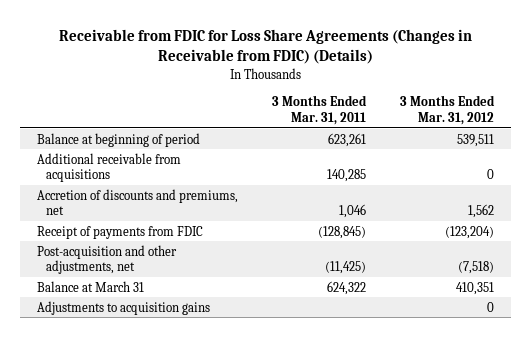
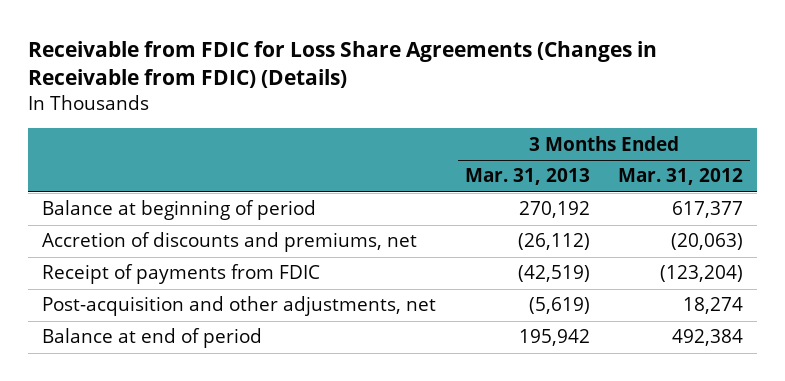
- | 3 Months Ended Mar. 31, 2011 | 3 Months Ended Mar. 31, 2012
+ | 3 Months Ended Mar. 31, 2013 | 3 Months Ended Mar. 31, 2012
- Balance at beginning of period | 623,261 | 539,511
- Additional receivable from acquisitions | 140,285 | 0
- Accretion of discounts and premiums, net | 1,046 | 1,562
+ Balance at beginning of period | 270,192 | 617,377
+ Accretion of discounts and premiums, net | (26,112) | (20,063)
- Post-acquisition and other adjustments, net | (11,425) | (7,518)
- Balance at March 31 | 624,322 | 410,351
- Adjustments to acquisition gains | | 0
+ Post-acquisition and other adjustments, net | (5,619) | 18,274
+ Balance at end of period | 195,942 | 492,384

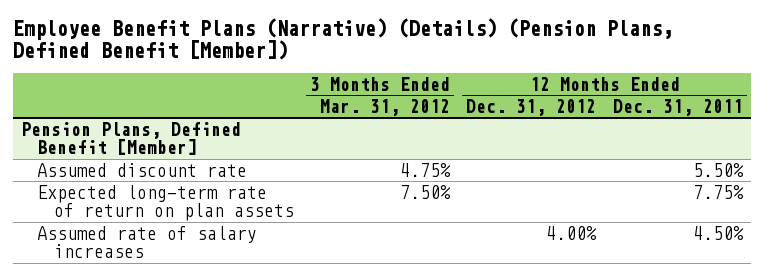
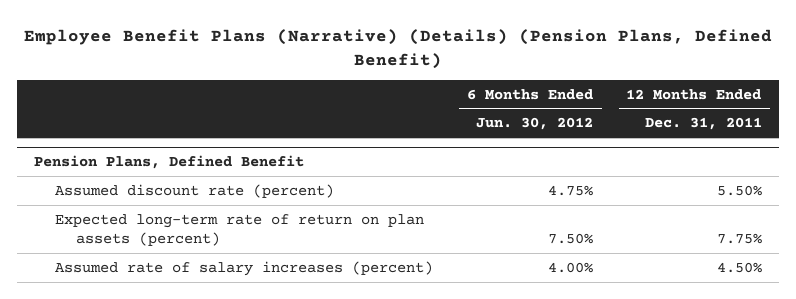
- Employee Benefit Plans (Narrative) (Details) (Pension Plans, Defined Benefit [Member])
+ Employee Benefit Plans (Narrative) (Details) (Pension Plans, Defined Benefit)
- | 3 Months Ended Mar. 31, 2012 | 12 Months Ended Dec. 31, 2012 | 12 Months Ended Dec. 31, 2011
+ | 6 Months Ended Jun. 30, 2012 | 12 Months Ended Dec. 31, 2011
- Pension Plans, Defined Benefit [Member]
- Assumed discount rate | 4.75% | | 5.50%
- Expected long-term rate of return on plan assets | 7.50% | | 7.75%
- Assumed rate of salary increases | | 4.00% | 4.50%
+ Pension Plans, Defined Benefit
+ Assumed discount rate (percent) | 4.75% | 5.50%
+ Expected long-term rate of return on plan assets (percent) | 7.50% | 7.75%
+ Assumed rate of salary increases (percent) | 4.00% | 4.50%

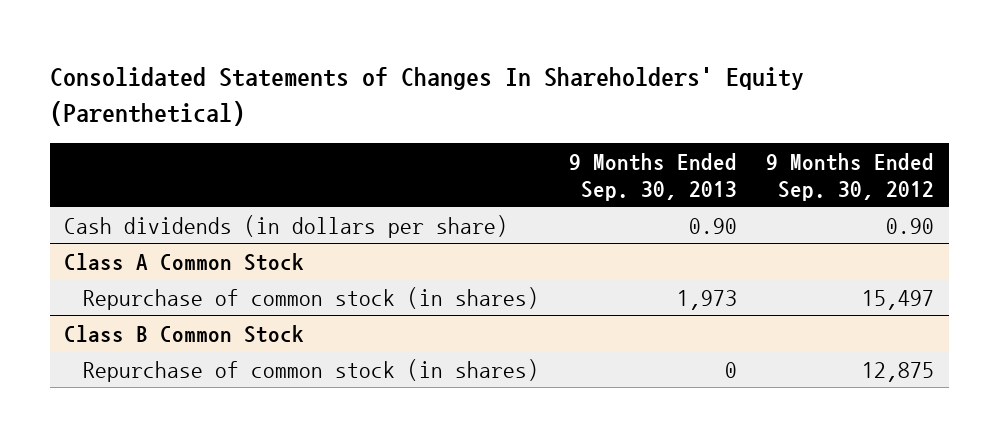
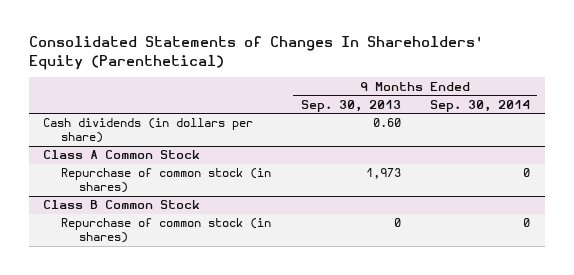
- | 9 Months Ended Sep. 30, 2013 | 9 Months Ended Sep. 30, 2012
+ | 9 Months Ended Sep. 30, 2013 | 9 Months Ended Sep. 30, 2014
- Cash dividends (in dollars per share) | 0.90 | 0.90
+ Cash dividends (in dollars per share) | 0.60 |

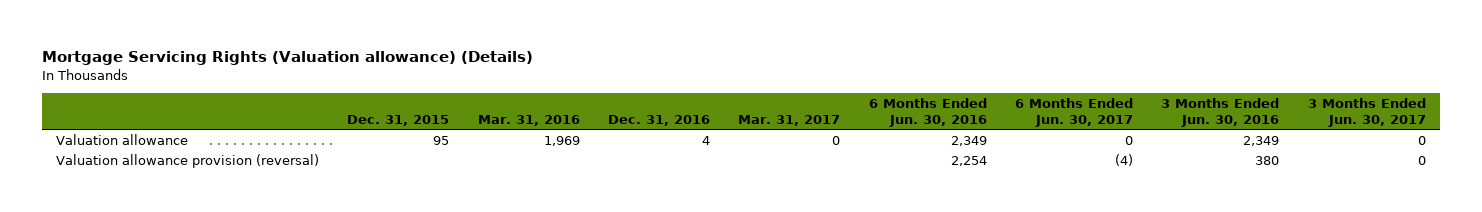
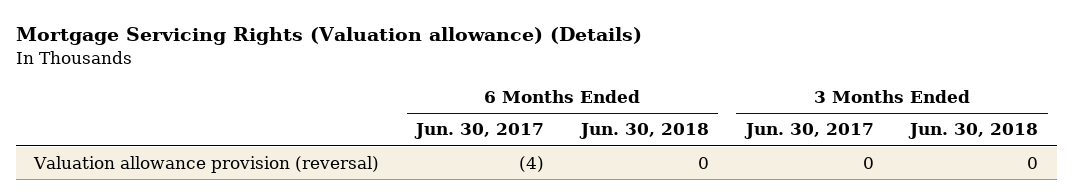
- | Dec. 31, 2015 | Mar. 31, 2016 | Dec. 31, 2016 | Mar. 31, 2017 | 6 Months Ended Jun. 30, 2016 | 6 Months Ended Jun. 30, 2017 | 3 Months Ended Jun. 30, 2016 | 3 Months Ended Jun. 30, 2017
+ | 6 Months Ended Jun. 30, 2017 | 6 Months Ended Jun. 30, 2018 | 3 Months Ended Jun. 30, 2017 | 3 Months Ended Jun. 30, 2018
- Valuation allowance | 95 | 1,969 | 4 | 0 | 2,349 | 0 | 2,349 | 0

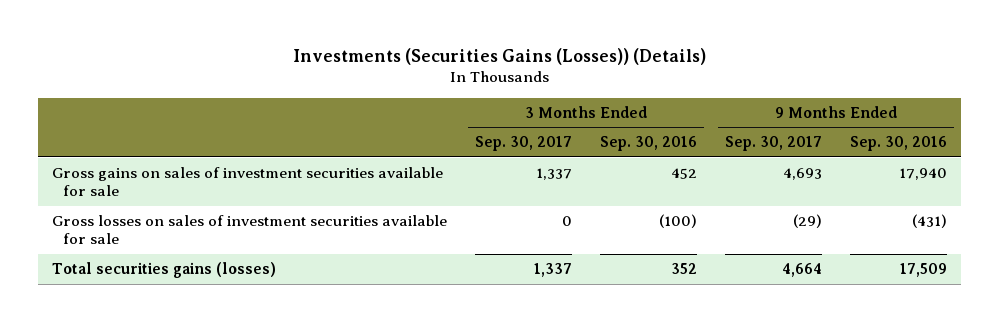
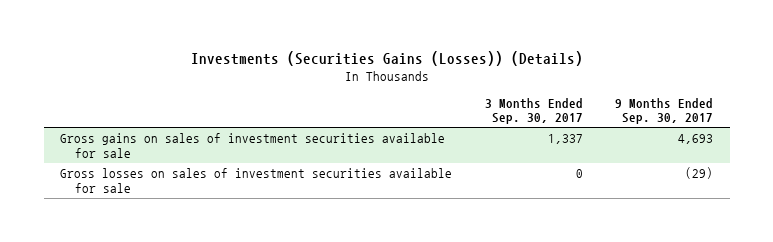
- | 3 Months Ended Sep. 30, 2017 | 3 Months Ended Sep. 30, 2016 | 9 Months Ended Sep. 30, 2017 | 9 Months Ended Sep. 30, 2016
+ | 3 Months Ended Sep. 30, 2017 | 9 Months Ended Sep. 30, 2017
- Total securities gains (losses) | 1,337 | 352 | 4,664 | 17,509

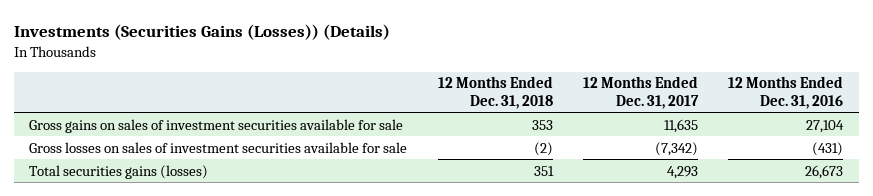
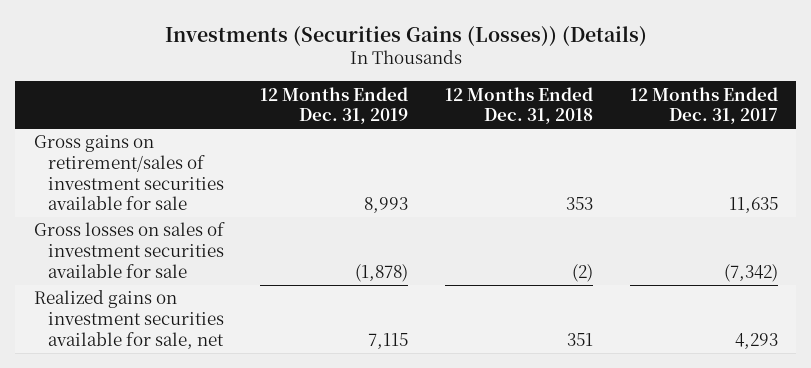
- | 12 Months Ended Dec. 31, 2018 | 12 Months Ended Dec. 31, 2017 | 12 Months Ended Dec. 31, 2016
+ | 12 Months Ended Dec. 31, 2019 | 12 Months Ended Dec. 31, 2018 | 12 Months Ended Dec. 31, 2017
- Gross gains on sales of investment securities available for sale | 353 | 11,635 | 27,104
+ Gross gains on retirement/sales of investment securities available for sale | 8,993 | 353 | 11,635
- Total securities gains (losses) | 351 | 4,293 | 26,673
+ Realized gains on investment securities available for sale, net | 7,115 | 351 | 4,293

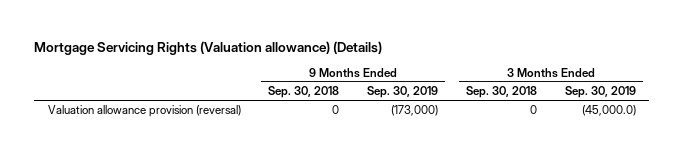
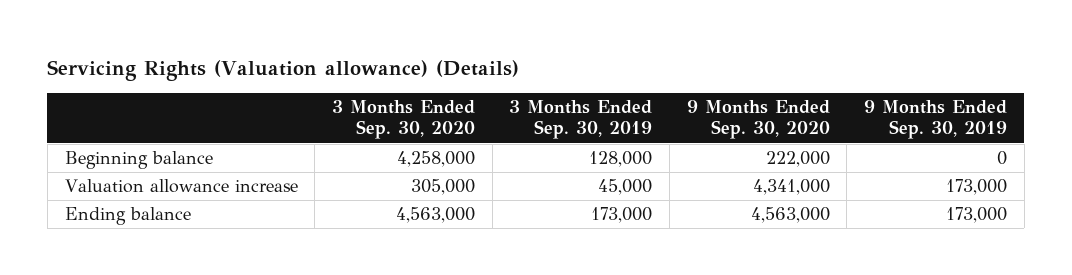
- Mortgage Servicing Rights (Valuation allowance) (Details)
+ Servicing Rights (Valuation allowance) (Details)
- | 9 Months Ended Sep. 30, 2018 | 9 Months Ended Sep. 30, 2019 | 3 Months Ended Sep. 30, 2018 | 3 Months Ended Sep. 30, 2019
+ | 3 Months Ended Sep. 30, 2020 | 3 Months Ended Sep. 30, 2019 | 9 Months Ended Sep. 30, 2020 | 9 Months Ended Sep. 30, 2019
- Valuation allowance provision (reversal) | 0 | (173,000) | 0 | (45,000.0)
+ Beginning balance | 4,258,000 | 128,000 | 222,000 | 0
+ Valuation allowance increase | 305,000 | 45,000 | 4,341,000 | 173,000
+ Ending balance | 4,563,000 | 173,000 | 4,563,000 | 173,000

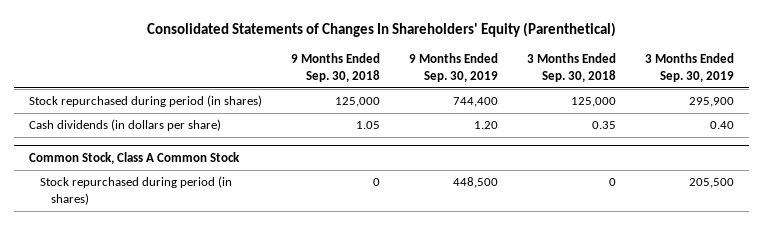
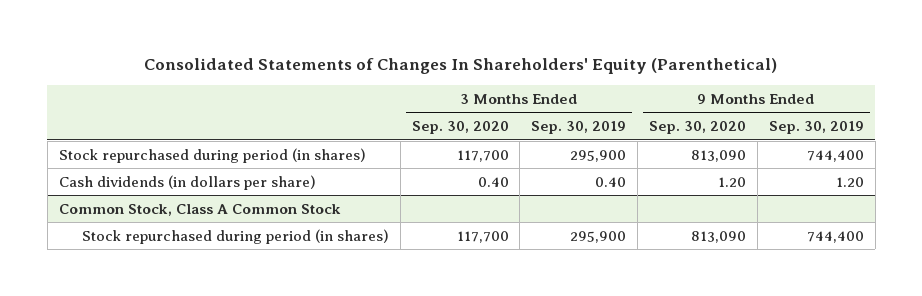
- | 9 Months Ended Sep. 30, 2018 | 9 Months Ended Sep. 30, 2019 | 3 Months Ended Sep. 30, 2018 | 3 Months Ended Sep. 30, 2019
+ | 3 Months Ended Sep. 30, 2020 | 3 Months Ended Sep. 30, 2019 | 9 Months Ended Sep. 30, 2020 | 9 Months Ended Sep. 30, 2019
@ Common Stock, Class A Common Stock
- Stock repurchased during period (in shares) | 0 | 448,500 | 0 | 205,500
+ Stock repurchased during period (in shares) | 117,700 | 295,900 | 813,090 | 744,400

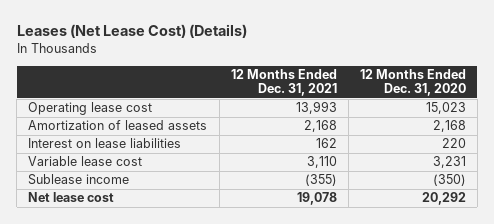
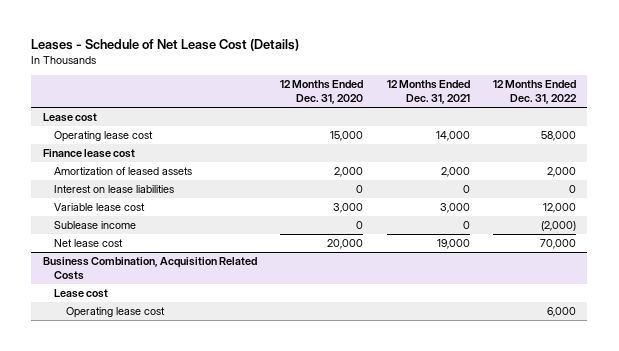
- Leases (Net Lease Cost) (Details)
+ Leases - Schedule of Net Lease Cost (Details)
- | 12 Months Ended Dec. 31, 2021 | 12 Months Ended Dec. 31, 2020
+ | 12 Months Ended Dec. 31, 2020 | 12 Months Ended Dec. 31, 2021 | 12 Months Ended Dec. 31, 2022
- Operating lease cost | 13,993 | 15,023
- Amortization of leased assets | 2,168 | 2,168
- Interest on lease liabilities | 162 | 220
- Variable lease cost | 3,110 | 3,231
- Sublease income | (355) | (350)
- Net lease cost | 19,078 | 20,292
+ Lease cost
+ Operating lease cost | 15,000 | 14,000 | 58,000
+ Finance lease cost
+ Amortization of leased assets | 2,000 | 2,000 | 2,000
+ Interest on lease liabilities | 0 | 0 | 0
+ Variable lease cost | 3,000 | 3,000 | 12,000
+ Sublease income | 0 | 0 | (2,000)
+ Net lease cost | 20,000 | 19,000 | 70,000
+ Business Combination, Acquisition Related Costs
+ Lease cost
+ Operating lease cost | | | 6,000

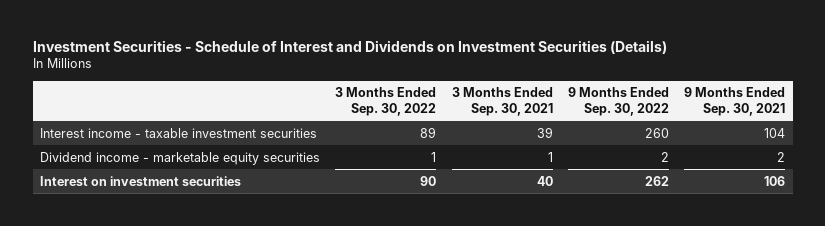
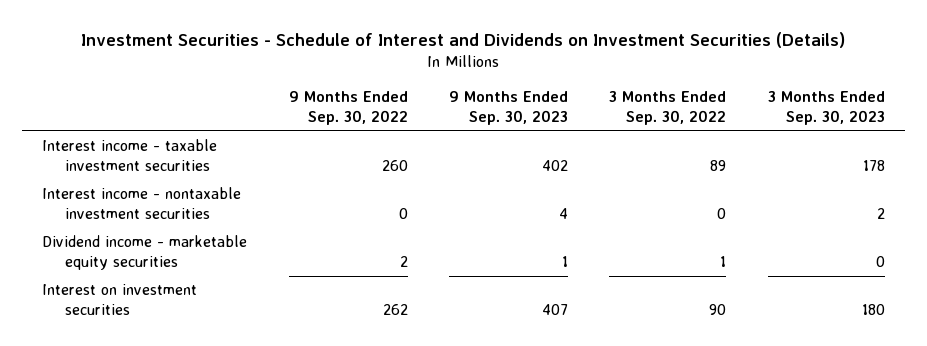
- | 3 Months Ended Sep. 30, 2022 | 3 Months Ended Sep. 30, 2021 | 9 Months Ended Sep. 30, 2022 | 9 Months Ended Sep. 30, 2021
+ | 9 Months Ended Sep. 30, 2022 | 9 Months Ended Sep. 30, 2023 | 3 Months Ended Sep. 30, 2022 | 3 Months Ended Sep. 30, 2023
+ Interest income - nontaxable investment securities | 0 | 4 | 0 | 2

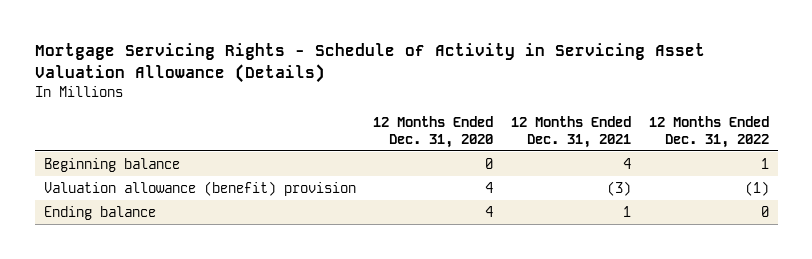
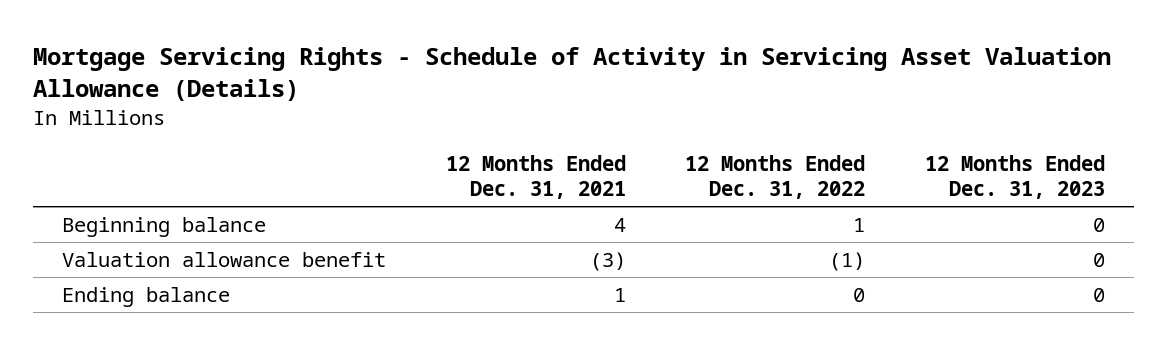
- | 12 Months Ended Dec. 31, 2020 | 12 Months Ended Dec. 31, 2021 | 12 Months Ended Dec. 31, 2022
+ | 12 Months Ended Dec. 31, 2021 | 12 Months Ended Dec. 31, 2022 | 12 Months Ended Dec. 31, 2023
- Valuation allowance (benefit) provision | 4 | (3) | (1)
+ Valuation allowance benefit | (3) | (1) | 0

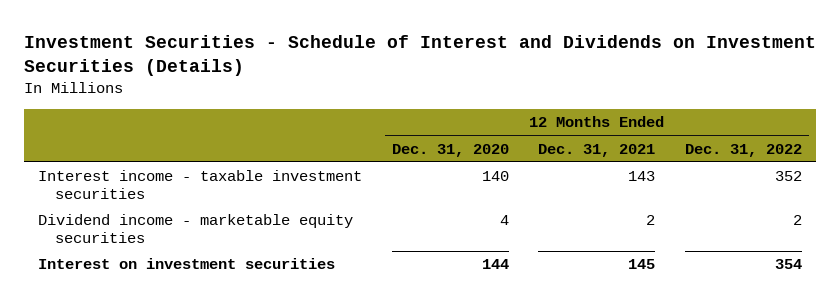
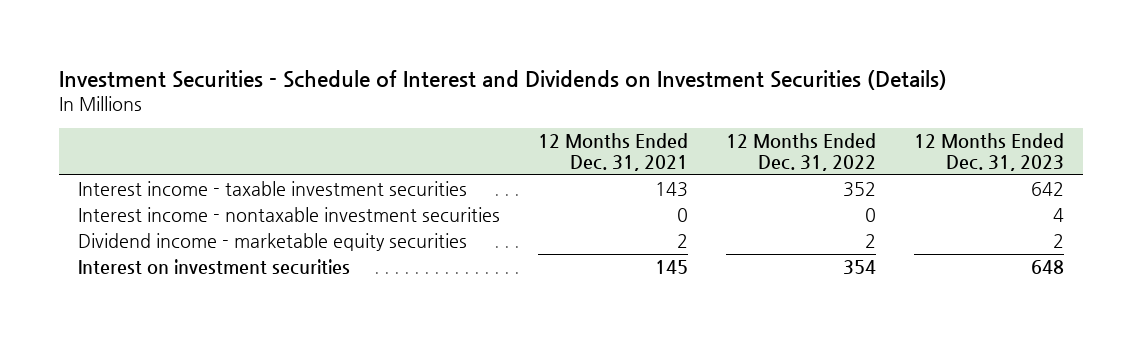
- | 12 Months Ended Dec. 31, 2020 | 12 Months Ended Dec. 31, 2021 | 12 Months Ended Dec. 31, 2022
+ | 12 Months Ended Dec. 31, 2021 | 12 Months Ended Dec. 31, 2022 | 12 Months Ended Dec. 31, 2023
+ Interest income - nontaxable investment securities | 0 | 0 | 4

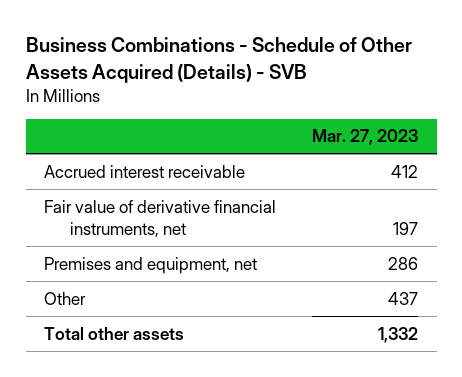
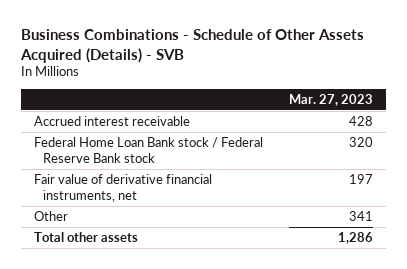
- Accrued interest receivable | 412
+ Accrued interest receivable | 428
+ Federal Home Loan Bank stock / Federal Reserve Bank stock | 320
- Premises and equipment, net | 286
- Other | 437
- Total other assets | 1,332
+ Other | 341
+ Total other assets | 1,286

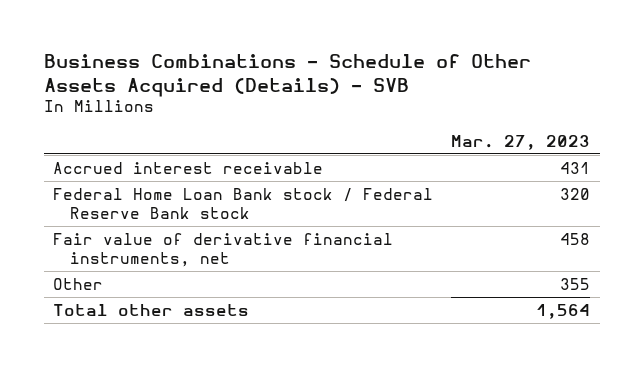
- Accrued interest receivable | 428
+ Accrued interest receivable | 431
- Fair value of derivative financial instruments, net | 197
- Other | 341
- Total other assets | 1,286
+ Fair value of derivative financial instruments, net | 458
+ Other | 355
+ Total other assets | 1,564

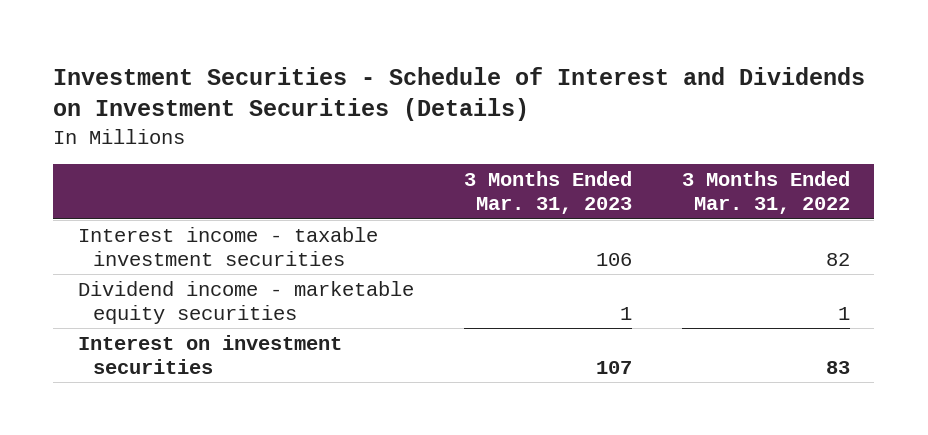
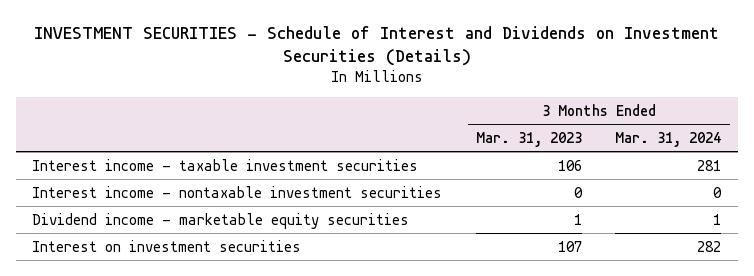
- Investment Securities - Schedule of Interest and Dividends on Investment Securities (Details)
+ INVESTMENT SECURITIES - Schedule of Interest and Dividends on Investment Securities (Details)
- | 3 Months Ended Mar. 31, 2023 | 3 Months Ended Mar. 31, 2022
+ | 3 Months Ended Mar. 31, 2023 | 3 Months Ended Mar. 31, 2024
+ Interest income - nontaxable investment securities | 0 | 0

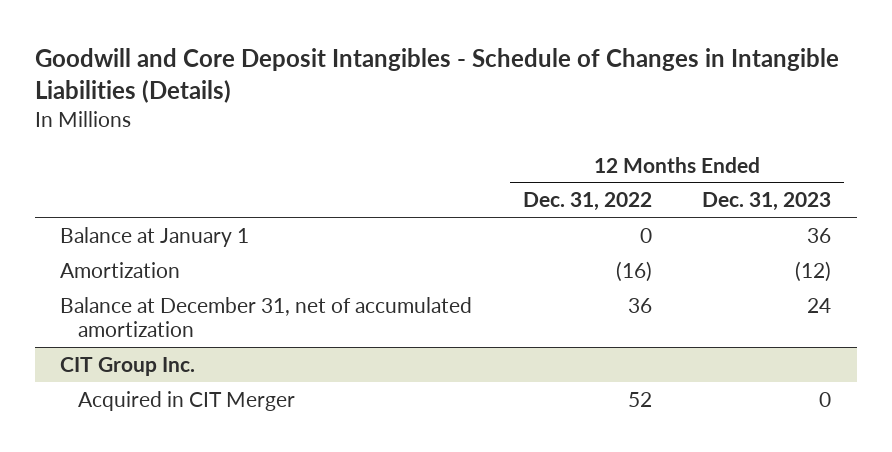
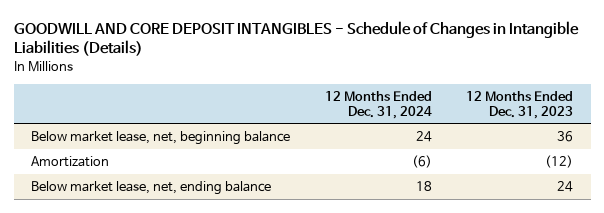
- Goodwill and Core Deposit Intangibles - Schedule of Changes in Intangible Liabilities (Details)
+ GOODWILL AND CORE DEPOSIT INTANGIBLES - Schedule of Changes in Intangible Liabilities (Details)
- | 12 Months Ended Dec. 31, 2022 | 12 Months Ended Dec. 31, 2023
+ | 12 Months Ended Dec. 31, 2024 | 12 Months Ended Dec. 31, 2023
- Balance at January 1 | 0 | 36
+ Below market lease, net, beginning balance | 24 | 36
- Balance at December 31, net of accumulated amortization | 36 | 24
- CIT Group Inc.
- Acquired in CIT Merger | 52 | 0
+ Below market lease, net, ending balance | 18 | 24

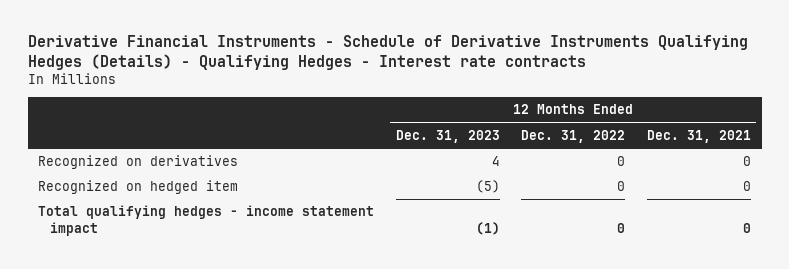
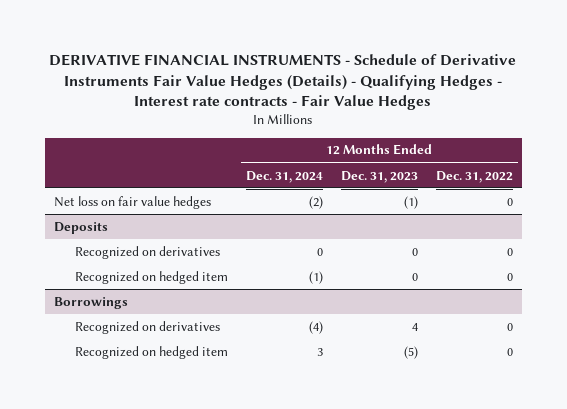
- Derivative Financial Instruments - Schedule of Derivative Instruments Qualifying Hedges (Details) - Qualifying Hedges - Interest rate contracts
+ DERIVATIVE FINANCIAL INSTRUMENTS - Schedule of Derivative Instruments Fair Value Hedges (Details) - Qualifying Hedges - Interest rate contracts - Fair Value Hedges
- | 12 Months Ended Dec. 31, 2023 | 12 Months Ended Dec. 31, 2022 | 12 Months Ended Dec. 31, 2021
+ | 12 Months Ended Dec. 31, 2024 | 12 Months Ended Dec. 31, 2023 | 12 Months Ended Dec. 31, 2022
+ Net loss on fair value hedges | (2) | (1) | 0
+ Deposits
+ Recognized on derivatives | 0 | 0 | 0
+ Recognized on hedged item | (1) | 0 | 0
+ Borrowings
- Total qualifying hedges - income statement impact | (1) | 0 | 0

